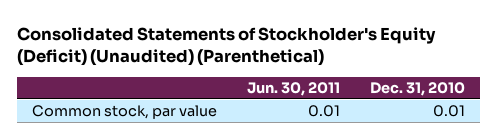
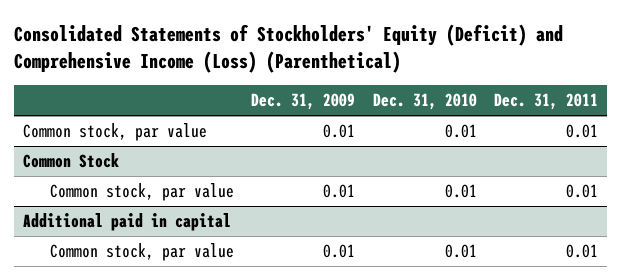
- Consolidated Statements of Stockholder's Equity (Deficit) (Unaudited) (Parenthetical)
+ Consolidated Statements of Stockholders' Equity (Deficit) and Comprehensive Income (Loss) (Parenthetical)
- | Jun. 30, 2011 | Dec. 31, 2010
+ | Dec. 31, 2009 | Dec. 31, 2010 | Dec. 31, 2011
+ Common Stock
+ Common stock, par value | 0.01 | 0.01 | 0.01
+ Additional paid in capital
+ Common stock, par value | 0.01 | 0.01 | 0.01

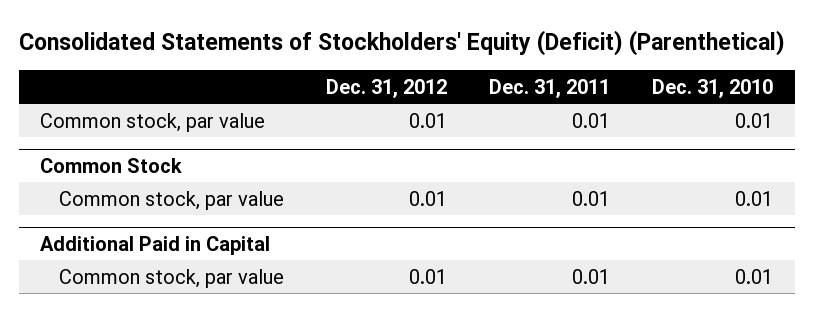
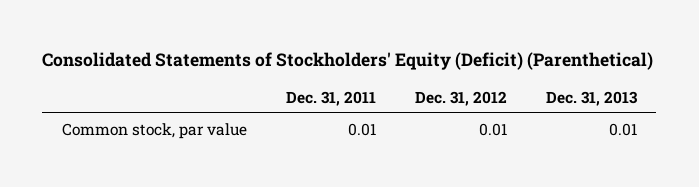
- | Dec. 31, 2012 | Dec. 31, 2011 | Dec. 31, 2010
+ | Dec. 31, 2011 | Dec. 31, 2012 | Dec. 31, 2013
- Common Stock
- Common stock, par value | 0.01 | 0.01 | 0.01
- Additional Paid in Capital
- Common stock, par value | 0.01 | 0.01 | 0.01

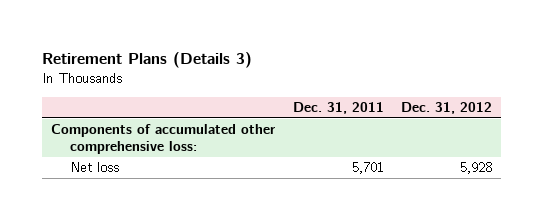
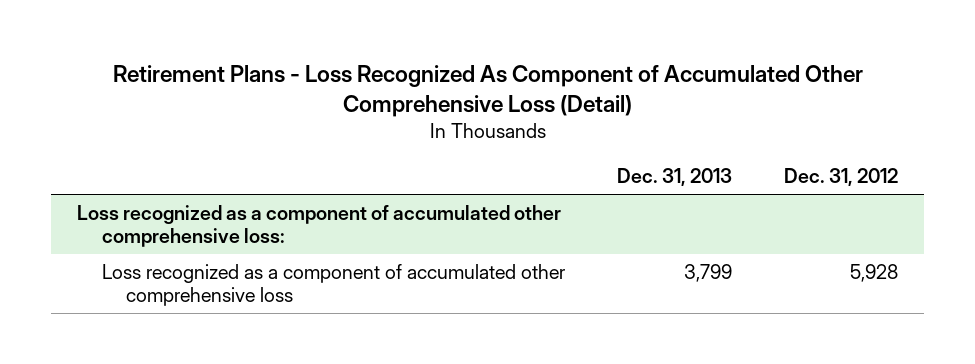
- Retirement Plans (Details 3)
+ Retirement Plans - Loss Recognized As Component of Accumulated Other Comprehensive Loss (Detail)
- | Dec. 31, 2011 | Dec. 31, 2012
+ | Dec. 31, 2013 | Dec. 31, 2012
- Components of accumulated other comprehensive loss:
- Net loss | 5,701 | 5,928
+ Loss recognized as a component of accumulated other comprehensive loss:
+ Loss recognized as a component of accumulated other comprehensive loss | 3,799 | 5,928

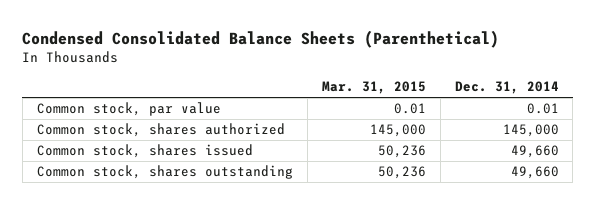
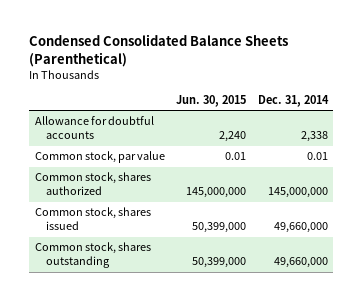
- | Mar. 31, 2015 | Dec. 31, 2014
+ | Jun. 30, 2015 | Dec. 31, 2014
+ Allowance for doubtful accounts | 2,240 | 2,338
- Common stock, shares authorized | 145,000 | 145,000
- Common stock, shares issued | 50,236 | 49,660
- Common stock, shares outstanding | 50,236 | 49,660
+ Common stock, shares authorized | 145,000,000 | 145,000,000
+ Common stock, shares issued | 50,399,000 | 49,660,000
+ Common stock, shares outstanding | 50,399,000 | 49,660,000

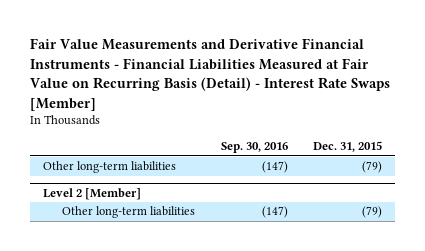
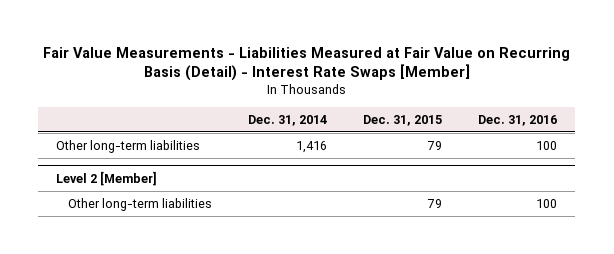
- Fair Value Measurements and Derivative Financial Instruments - Financial Liabilities Measured at Fair Value on Recurring Basis (Detail) - Interest Rate Swaps [Member]
+ Fair Value Measurements - Liabilities Measured at Fair Value on Recurring Basis (Detail) - Interest Rate Swaps [Member]
- | Sep. 30, 2016 | Dec. 31, 2015
+ | Dec. 31, 2014 | Dec. 31, 2015 | Dec. 31, 2016
- Other long-term liabilities | (147) | (79)
+ Other long-term liabilities | 1,416 | 79 | 100
@ Level 2 [Member]
- Other long-term liabilities | (147) | (79)
+ Other long-term liabilities | | 79 | 100

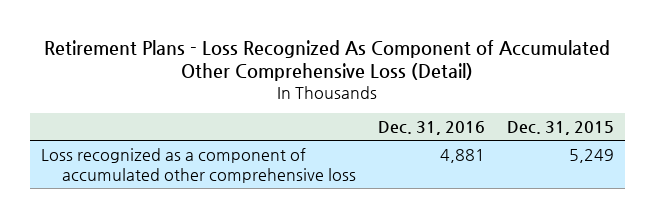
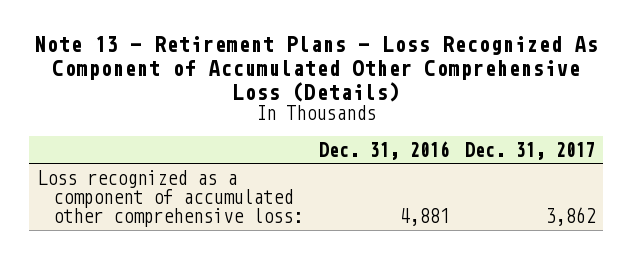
- Retirement Plans - Loss Recognized As Component of Accumulated Other Comprehensive Loss (Detail)
+ Note 13 - Retirement Plans - Loss Recognized As Component of Accumulated Other Comprehensive Loss (Details)
- | Dec. 31, 2016 | Dec. 31, 2015
+ | Dec. 31, 2016 | Dec. 31, 2017
- Loss recognized as a component of accumulated other comprehensive loss | 4,881 | 5,249
+ Loss recognized as a component of accumulated other comprehensive loss: | 4,881 | 3,862

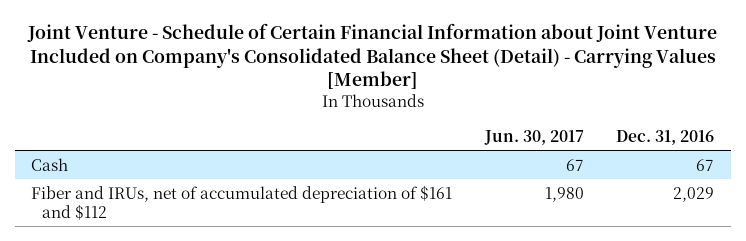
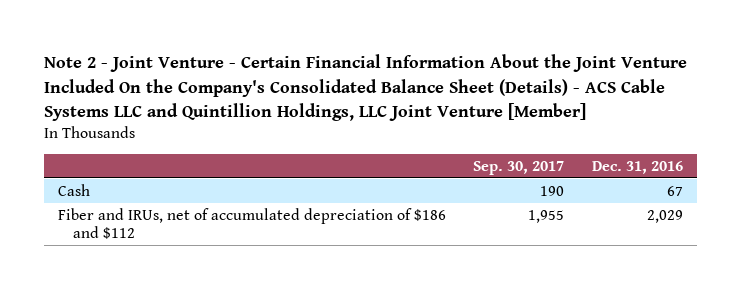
- Joint Venture - Schedule of Certain Financial Information about Joint Venture Included on Company's Consolidated Balance Sheet (Detail) - Carrying Values [Member]
+ Note 2 - Joint Venture - Certain Financial Information About the Joint Venture Included On the Company's Consolidated Balance Sheet (Details) - ACS Cable Systems LLC and Quintillion Holdings, LLC Joint Venture [Member]
- | Jun. 30, 2017 | Dec. 31, 2016
+ | Sep. 30, 2017 | Dec. 31, 2016
- Fiber and IRUs, net of accumulated depreciation of $161 and $112 | 1,980 | 2,029
+ Fiber and IRUs, net of accumulated depreciation of $186 and $112 | 1,955 | 2,029

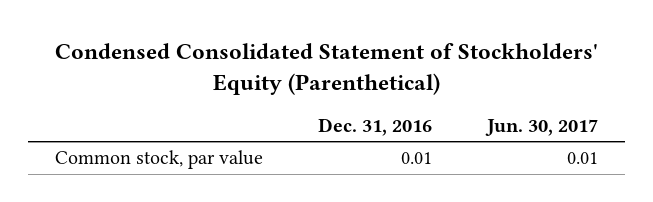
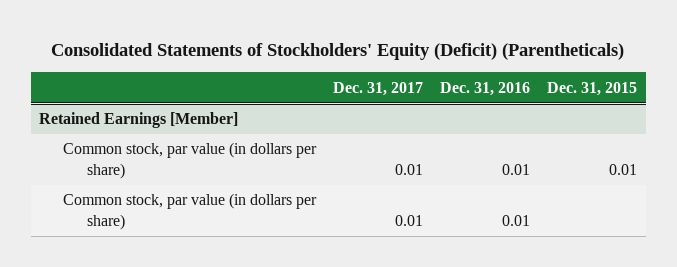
- Condensed Consolidated Statement of Stockholders' Equity (Parenthetical)
+ Consolidated Statements of Stockholders' Equity (Deficit) (Parentheticals)
- | Dec. 31, 2016 | Jun. 30, 2017
+ | Dec. 31, 2017 | Dec. 31, 2016 | Dec. 31, 2015
- Common stock, par value | 0.01 | 0.01
+ Retained Earnings [Member]
+ Common stock, par value (in dollars per share) | 0.01 | 0.01 | 0.01
+ Common stock, par value (in dollars per share) | 0.01 | 0.01 |

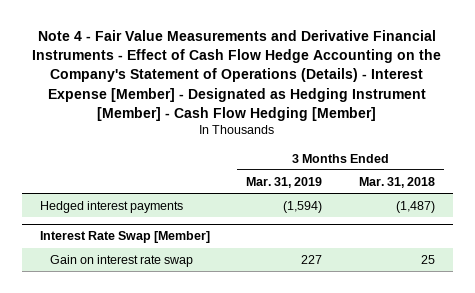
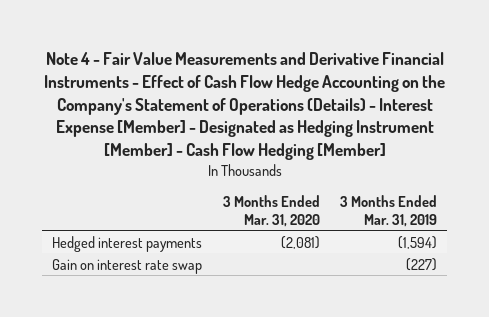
- | 3 Months Ended Mar. 31, 2019 | 3 Months Ended Mar. 31, 2018
+ | 3 Months Ended Mar. 31, 2020 | 3 Months Ended Mar. 31, 2019
- Interest Rate Swap [Member]
- Gain on interest rate swap | 227 | 25
+ Gain on interest rate swap | | (227)

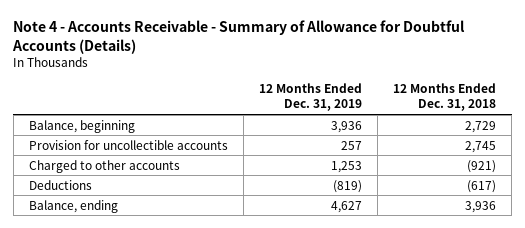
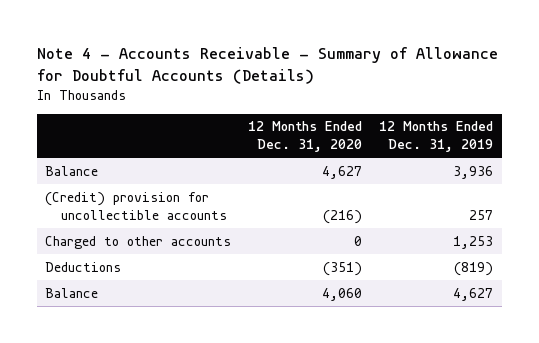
- | 12 Months Ended Dec. 31, 2019 | 12 Months Ended Dec. 31, 2018
+ | 12 Months Ended Dec. 31, 2020 | 12 Months Ended Dec. 31, 2019
- Balance, beginning | 3,936 | 2,729
- Provision for uncollectible accounts | 257 | 2,745
+ Balance | 4,627 | 3,936
+ (Credit) provision for uncollectible accounts | (216) | 257
- Balance, ending | 4,627 | 3,936
+ Balance | 4,060 | 4,627

